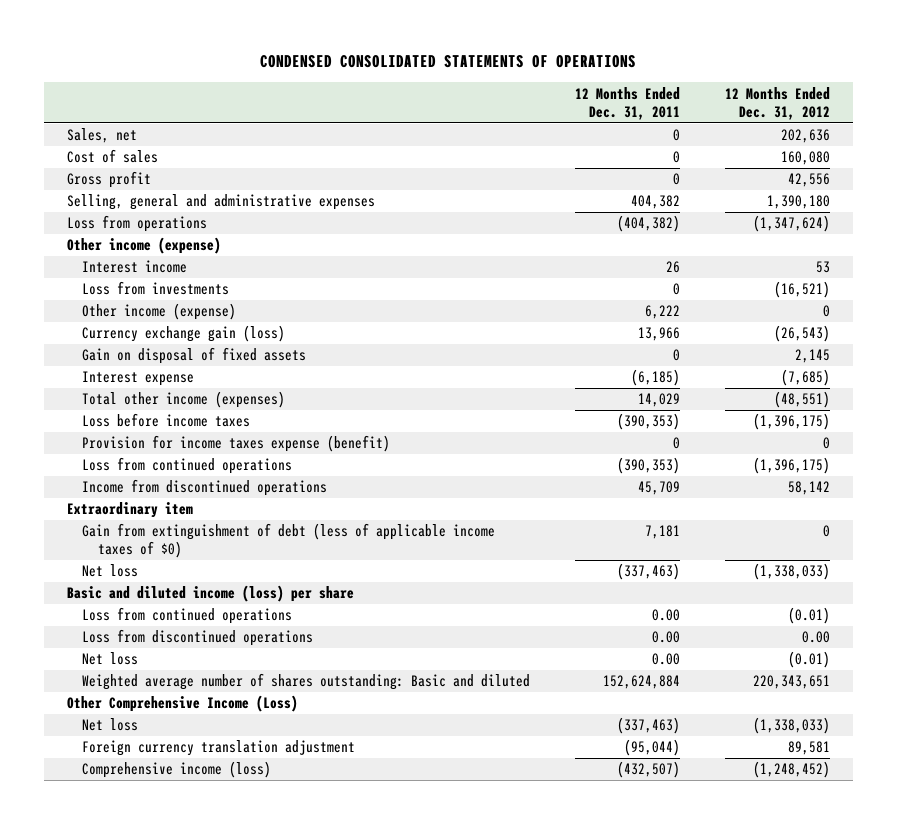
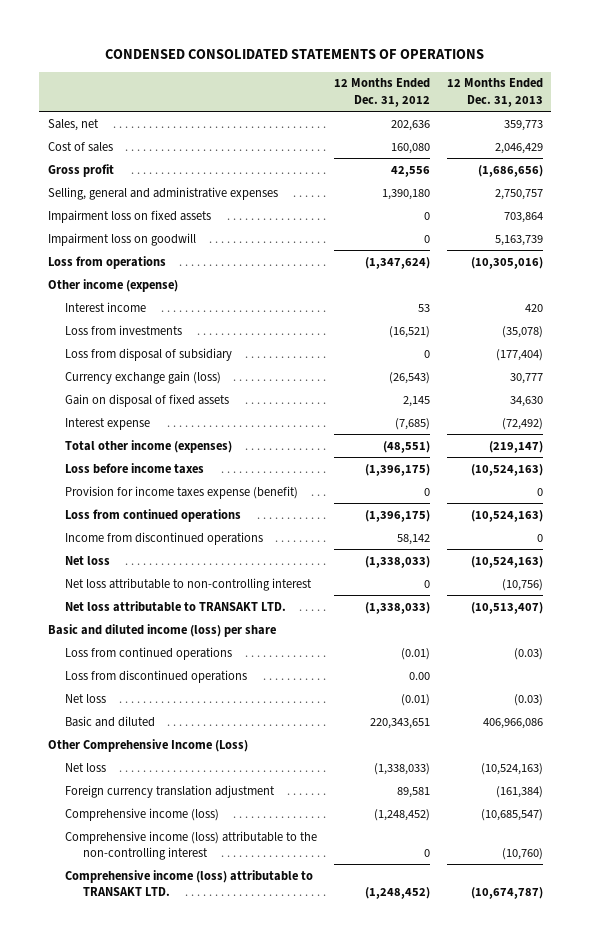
- | 12 Months Ended Dec. 31, 2011 | 12 Months Ended Dec. 31, 2012
+ | 12 Months Ended Dec. 31, 2012 | 12 Months Ended Dec. 31, 2013
+ Impairment loss on fixed assets | 0 | 703,864
+ Impairment loss on goodwill | 0 | 5,163,739
- Other income (expense) | 6,222 | 0
+ Loss from disposal of subsidiary | 0 | (177,404)
- Extraordinary item
- Gain from extinguishment of debt (less of applicable income taxes of $0) | 7,181 | 0
+ Net loss attributable to non-controlling interest | 0 | (10,756)
+ Net loss attributable to TRANSAKT LTD. | (1,338,033) | (10,513,407)
- Weighted average number of shares outstanding: Basic and diluted | 152,624,884 | 220,343,651
+ Basic and diluted | 220,343,651 | 406,966,086
+ Comprehensive income (loss) attributable to the non-controlling interest | 0 | (10,760)
+ Comprehensive income (loss) attributable to TRANSAKT LTD. | (1,248,452) | (10,674,787)

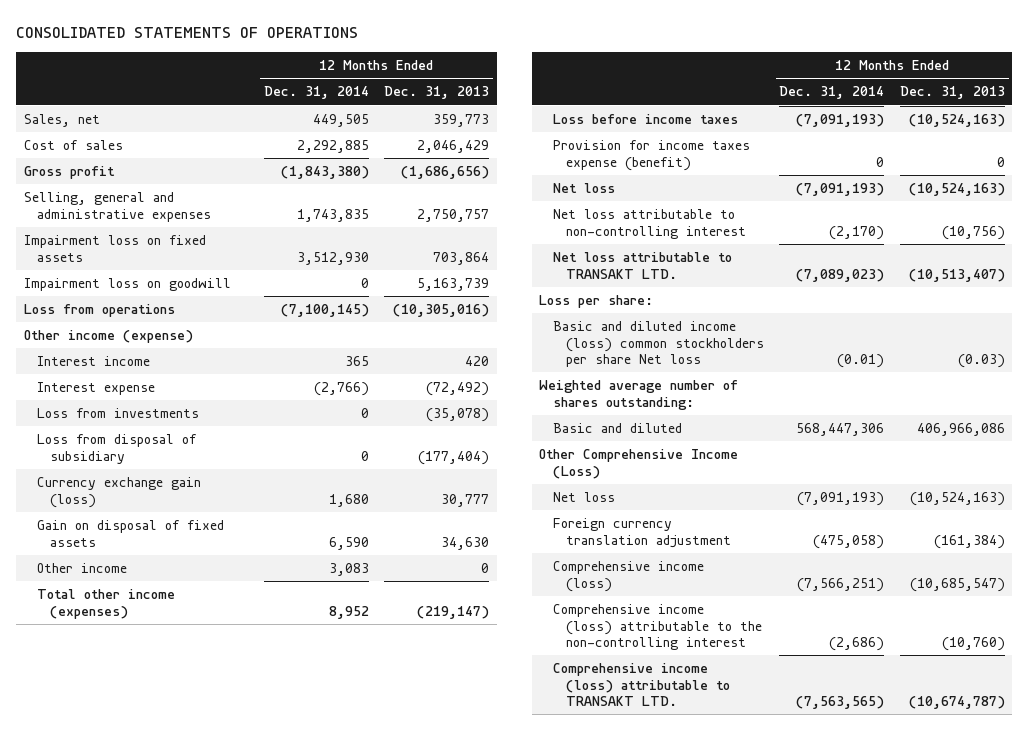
- CONDENSED CONSOLIDATED STATEMENTS OF OPERATIONS
+ CONSOLIDATED STATEMENTS OF OPERATIONS
- | 12 Months Ended Dec. 31, 2012 | 12 Months Ended Dec. 31, 2013
+ | 12 Months Ended Dec. 31, 2014 | 12 Months Ended Dec. 31, 2013
moved up: Interest expense | (2,766) | (72,492)
+ Other income | 3,083 | 0
- Loss from continued operations | (1,396,175) | (10,524,163)
- Income from discontinued operations | 58,142 | 0
- Basic and diluted income (loss) per share
- Loss from continued operations | (0.01) | (0.03)
- Loss from discontinued operations | 0.00 |
- Net loss | (0.01) | (0.03)
+ Loss per share:
+ Basic and diluted income (loss) common stockholders per share Net loss | (0.01) | (0.03)
+ Weighted average number of shares outstanding:

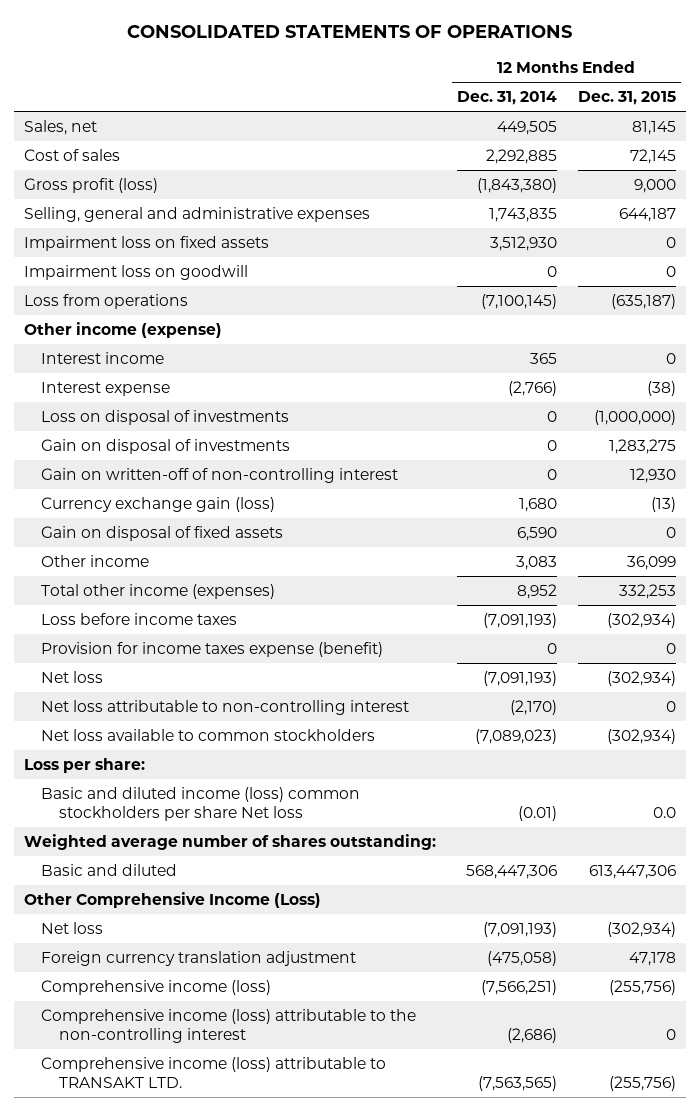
- | 12 Months Ended Dec. 31, 2014 | 12 Months Ended Dec. 31, 2013
+ | 12 Months Ended Dec. 31, 2014 | 12 Months Ended Dec. 31, 2015
- Gross profit | (1,843,380) | (1,686,656)
+ Gross profit (loss) | (1,843,380) | 9,000
- Loss from investments | 0 | (35,078)
- Loss from disposal of subsidiary | 0 | (177,404)
+ Loss on disposal of investments | 0 | (1,000,000)
+ Gain on disposal of investments | 0 | 1,283,275
+ Gain on written-off of non-controlling interest | 0 | 12,930
- Net loss attributable to TRANSAKT LTD. | (7,089,023) | (10,513,407)
+ Net loss available to common stockholders | (7,089,023) | (302,934)

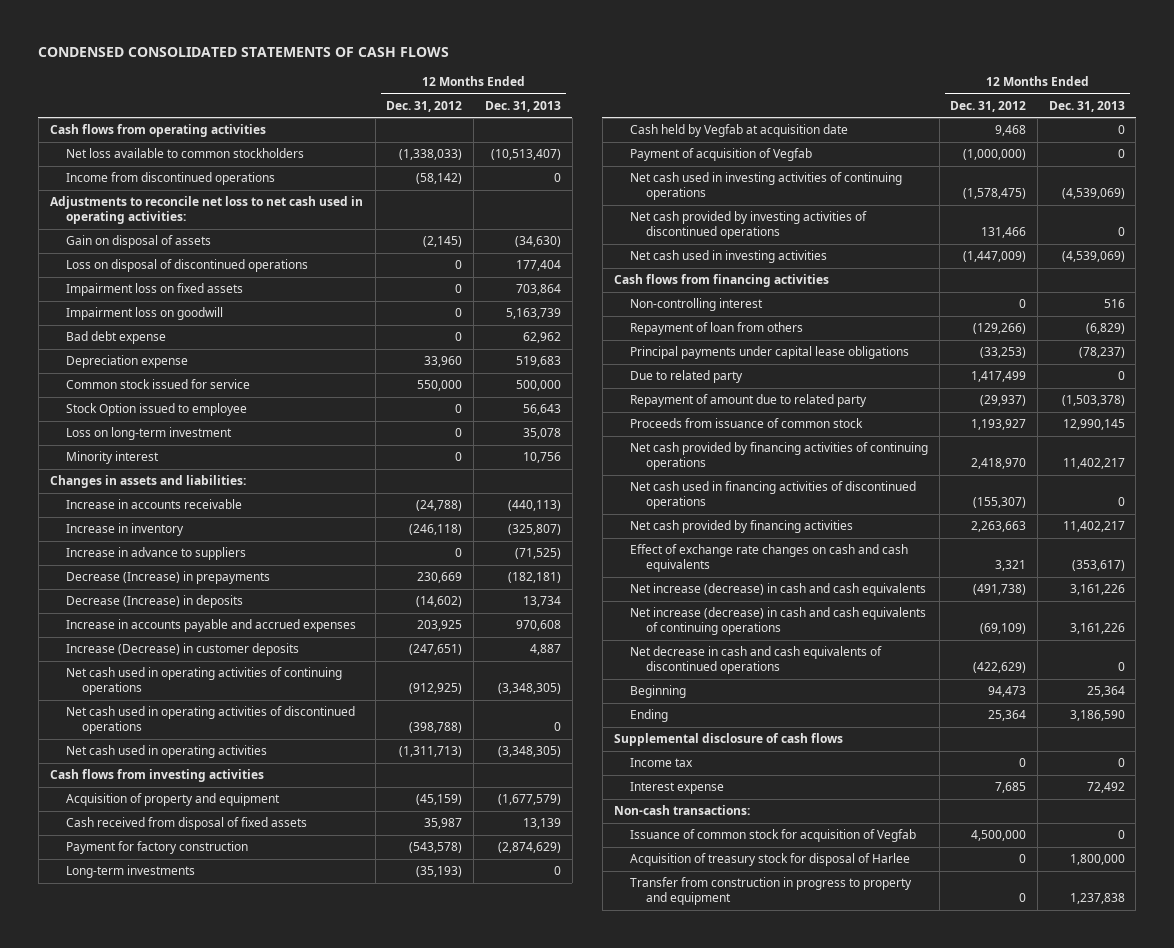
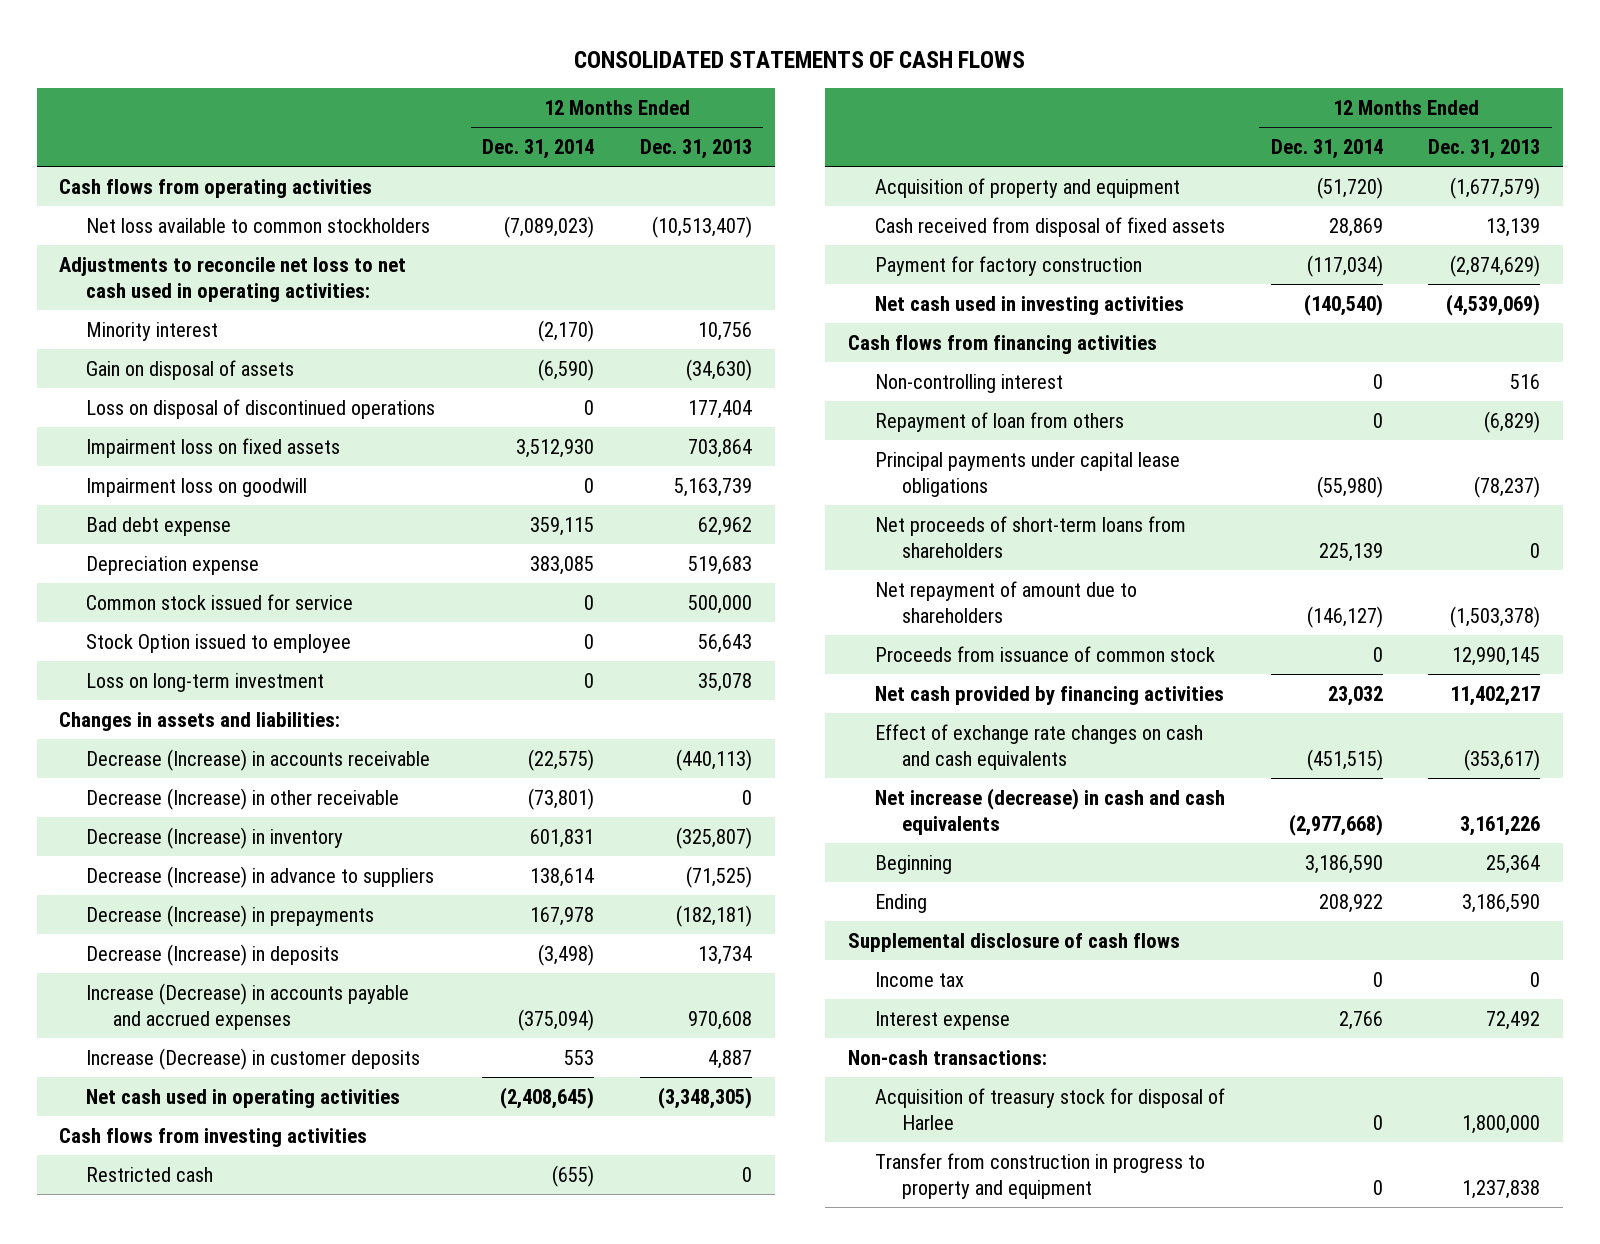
- CONDENSED CONSOLIDATED STATEMENTS OF CASH FLOWS
+ CONSOLIDATED STATEMENTS OF CASH FLOWS
- | 12 Months Ended Dec. 31, 2012 | 12 Months Ended Dec. 31, 2013
+ | 12 Months Ended Dec. 31, 2014 | 12 Months Ended Dec. 31, 2013
- Income from discontinued operations | (58,142) | 0
moved up: Minority interest | (2,170) | 10,756
- Increase in accounts receivable | (24,788) | (440,113)
- Increase in inventory | (246,118) | (325,807)
- Increase in advance to suppliers | 0 | (71,525)
+ Decrease (Increase) in accounts receivable | (22,575) | (440,113)
+ Decrease (Increase) in other receivable | (73,801) | 0
+ Decrease (Increase) in inventory | 601,831 | (325,807)
+ Decrease (Increase) in advance to suppliers | 138,614 | (71,525)
- Increase in accounts payable and accrued expenses | 203,925 | 970,608
+ Increase (Decrease) in accounts payable and accrued expenses | (375,094) | 970,608
- Net cash used in operating activities of continuing operations | (912,925) | (3,348,305)
- Net cash used in operating activities of discontinued operations | (398,788) | 0
+ Restricted cash | (655) | 0
- Long-term investments | (35,193) | 0
- Cash held by Vegfab at acquisition date | 9,468 | 0
- Payment of acquisition of Vegfab | (1,000,000) | 0
- Net cash used in investing activities of continuing operations | (1,578,475) | (4,539,069)
- Net cash provided by investing activities of discontinued operations | 131,466 | 0
- Due to related party | 1,417,499 | 0
- Repayment of amount due to related party | (29,937) | (1,503,378)
+ Net proceeds of short-term loans from shareholders | 225,139 | 0
+ Net repayment of amount due to shareholders | (146,127) | (1,503,378)
- Net cash provided by financing activities of continuing operations | 2,418,970 | 11,402,217
- Net cash used in financing activities of discontinued operations | (155,307) | 0
- Net increase (decrease) in cash and cash equivalents of continuing operations | (69,109) | 3,161,226
- Net decrease in cash and cash equivalents of discontinued operations | (422,629) | 0
- Issuance of common stock for acquisition of Vegfab | 4,500,000 | 0

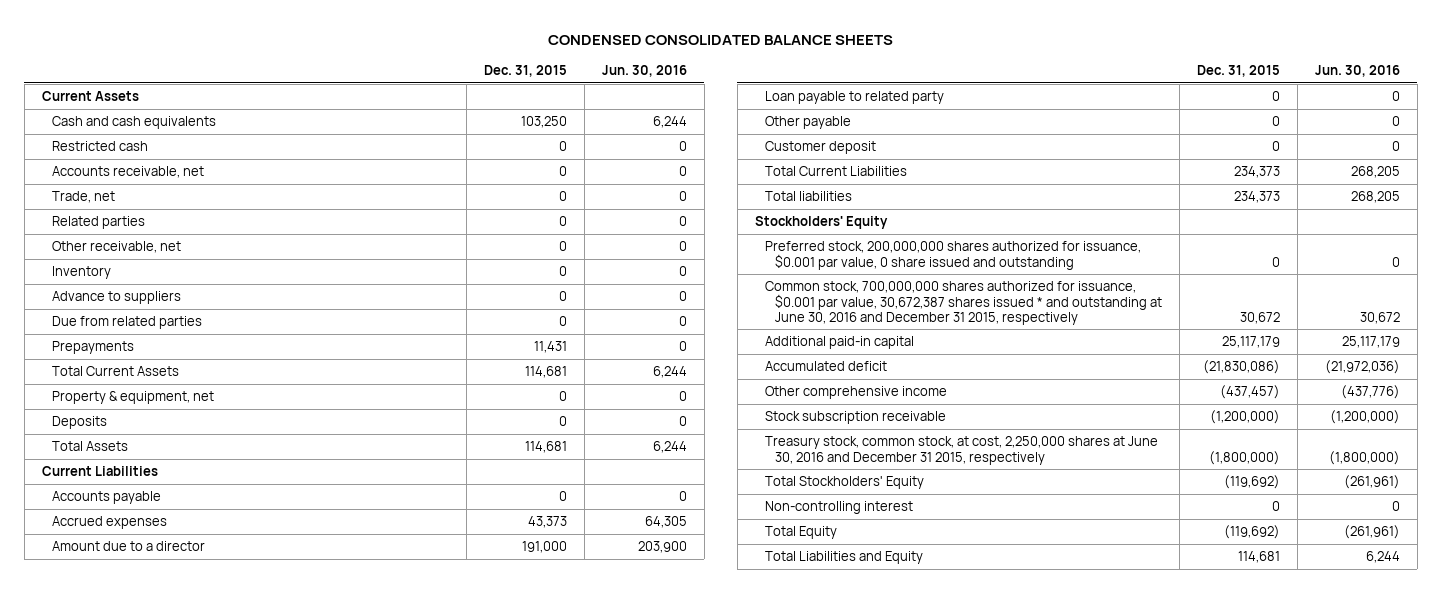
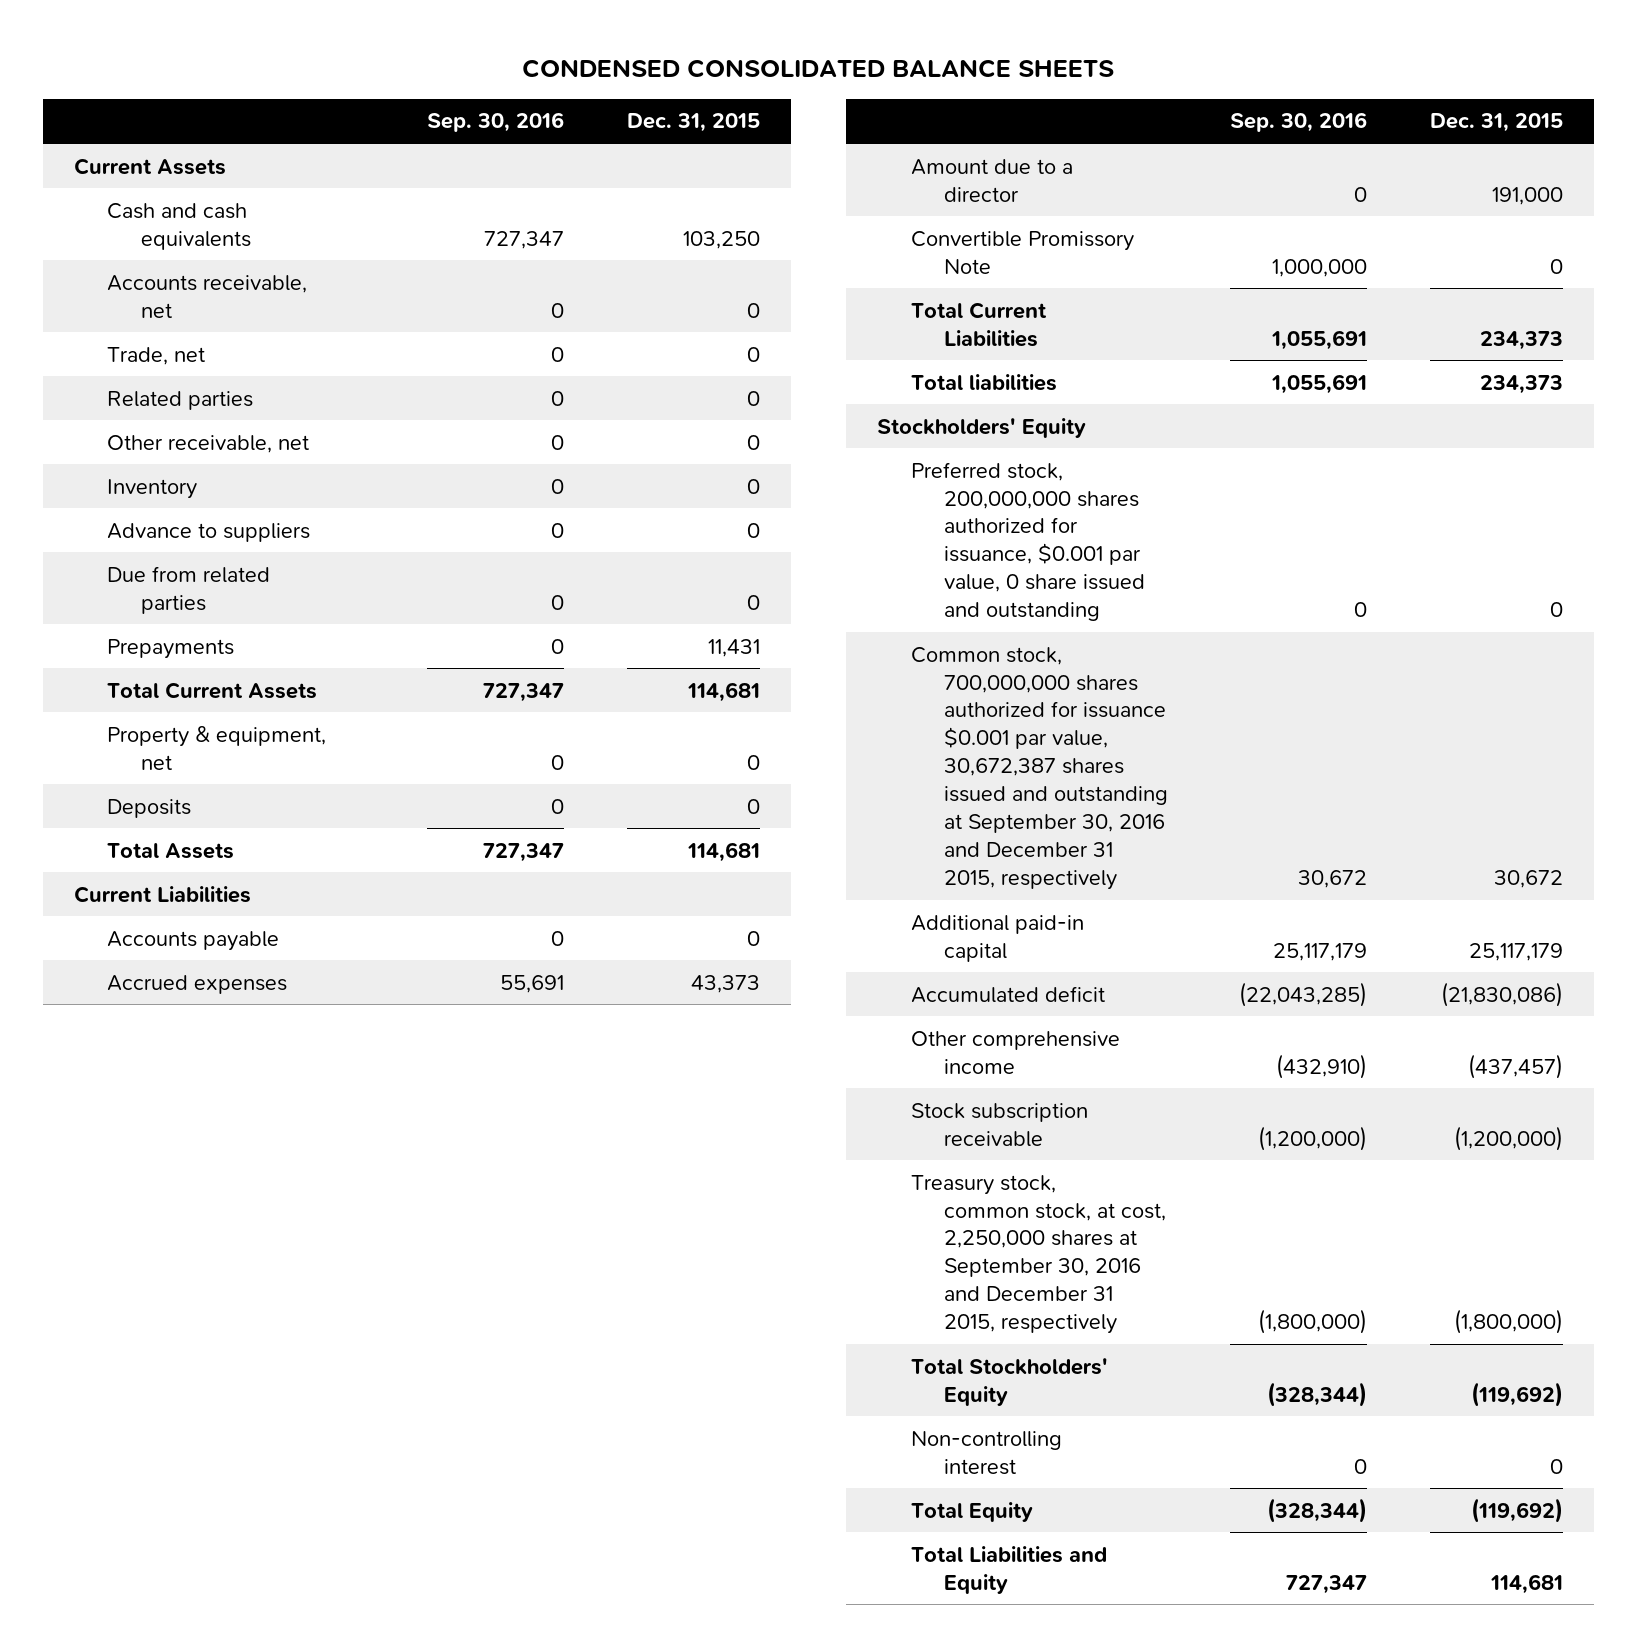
- | Dec. 31, 2015 | Jun. 30, 2016
+ | Sep. 30, 2016 | Dec. 31, 2015
- Restricted cash | 0 | 0
- Loan payable to related party | 0 | 0
- Other payable | 0 | 0
- Customer deposit | 0 | 0
+ Convertible Promissory Note | 1,000,000 | 0
- Common stock, 700,000,000 shares authorized for issuance, $0.001 par value, 30,672,387 shares issued * and outstanding at June 30, 2016 and December 31 2015, respectively | 30,672 | 30,672
+ Common stock, 700,000,000 shares authorized for issuance $0.001 par value, 30,672,387 shares issued and outstanding at September 30, 2016 and December 31 2015, respectively | 30,672 | 30,672
- Treasury stock, common stock, at cost, 2,250,000 shares at June 30, 2016 and December 31 2015, respectively | (1,800,000) | (1,800,000)
+ Treasury stock, common stock, at cost, 2,250,000 shares at September 30, 2016 and December 31 2015, respectively | (1,800,000) | (1,800,000)

